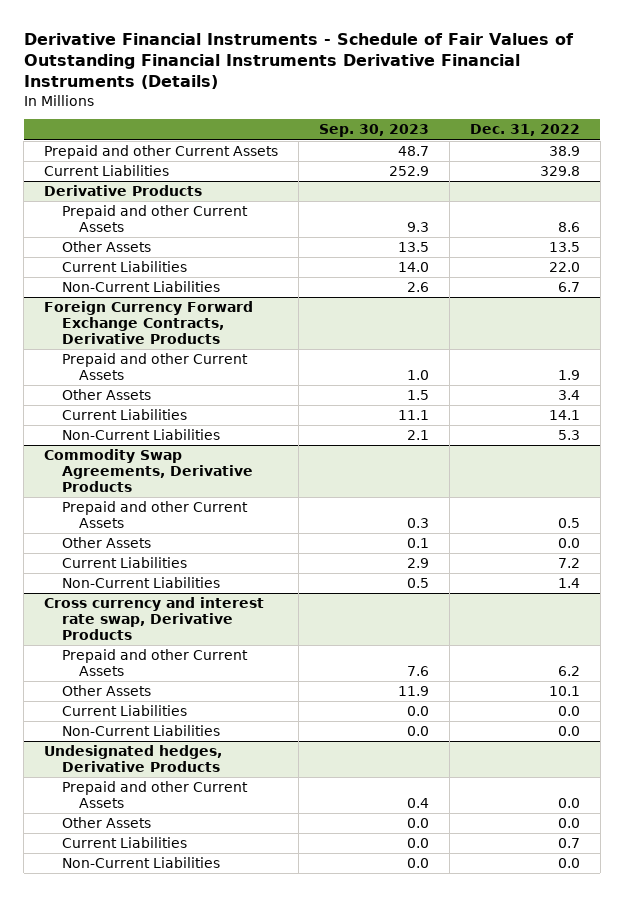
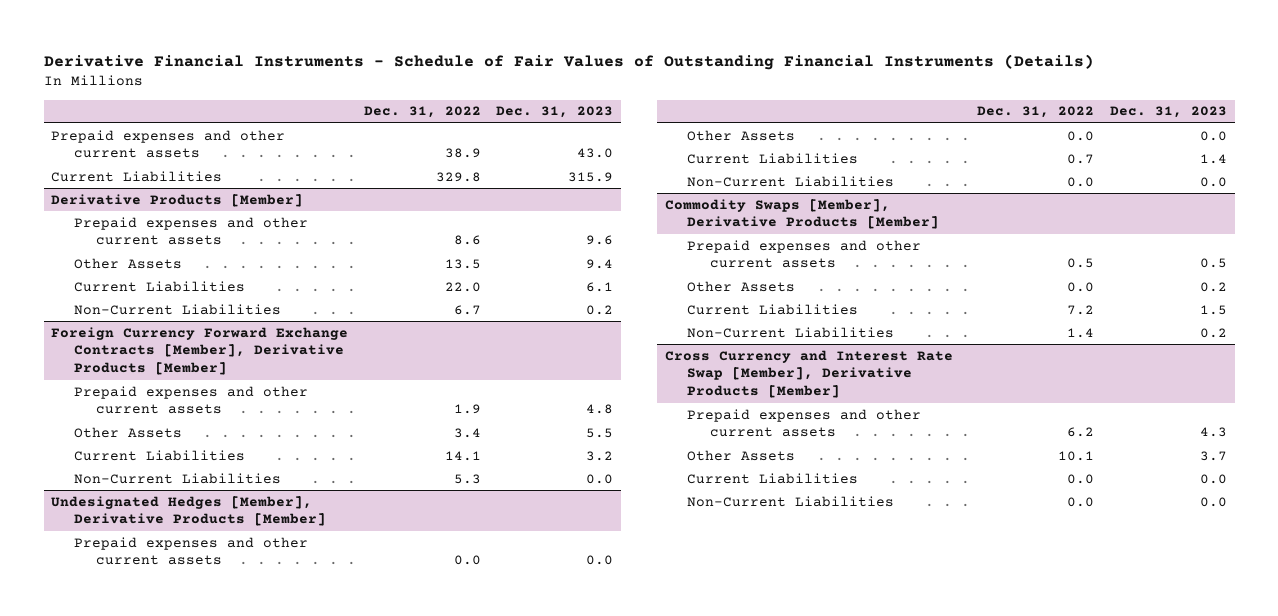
- Derivative Financial Instruments - Schedule of Fair Values of Outstanding Financial Instruments Derivative Financial Instruments (Details)
+ Derivative Financial Instruments - Schedule of Fair Values of Outstanding Financial Instruments (Details)
- | Sep. 30, 2023 | Dec. 31, 2022
+ | Dec. 31, 2022 | Dec. 31, 2023
- Prepaid and other Current Assets | 48.7 | 38.9
+ Prepaid expenses and other current assets | 38.9 | 43.0
- Derivative Products
- Prepaid and other Current Assets | 9.3 | 8.6
+ Derivative Products [Member]
+ Prepaid expenses and other current assets | 8.6 | 9.6
- Foreign Currency Forward Exchange Contracts, Derivative Products
- Prepaid and other Current Assets | 1.0 | 1.9
+ Foreign Currency Forward Exchange Contracts [Member], Derivative Products [Member]
+ Prepaid expenses and other current assets | 1.9 | 4.8
- Commodity Swap Agreements, Derivative Products
- Prepaid and other Current Assets | 0.3 | 0.5
+ Undesignated Hedges [Member], Derivative Products [Member]
+ Prepaid expenses and other current assets | 0.0 | 0.0
+ Current Liabilities | 0.7 | 1.4
+ Non-Current Liabilities | 0.0 | 0.0
+ Commodity Swaps [Member], Derivative Products [Member]
+ Prepaid expenses and other current assets | 0.5 | 0.5
+ Other Assets | 0.0 | 0.2
- Cross currency and interest rate swap, Derivative Products
- Prepaid and other Current Assets | 7.6 | 6.2
+ Cross Currency and Interest Rate Swap [Member], Derivative Products [Member]
+ Prepaid expenses and other current assets | 6.2 | 4.3
- Undesignated hedges, Derivative Products
- Prepaid and other Current Assets | 0.4 | 0.0
- Other Assets | 0.0 | 0.0
- Current Liabilities | 0.0 | 0.7
- Non-Current Liabilities | 0.0 | 0.0

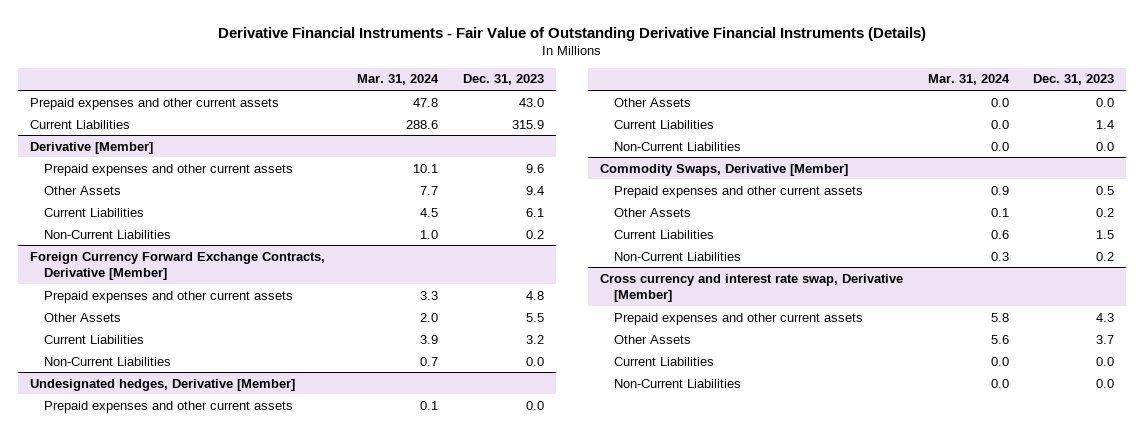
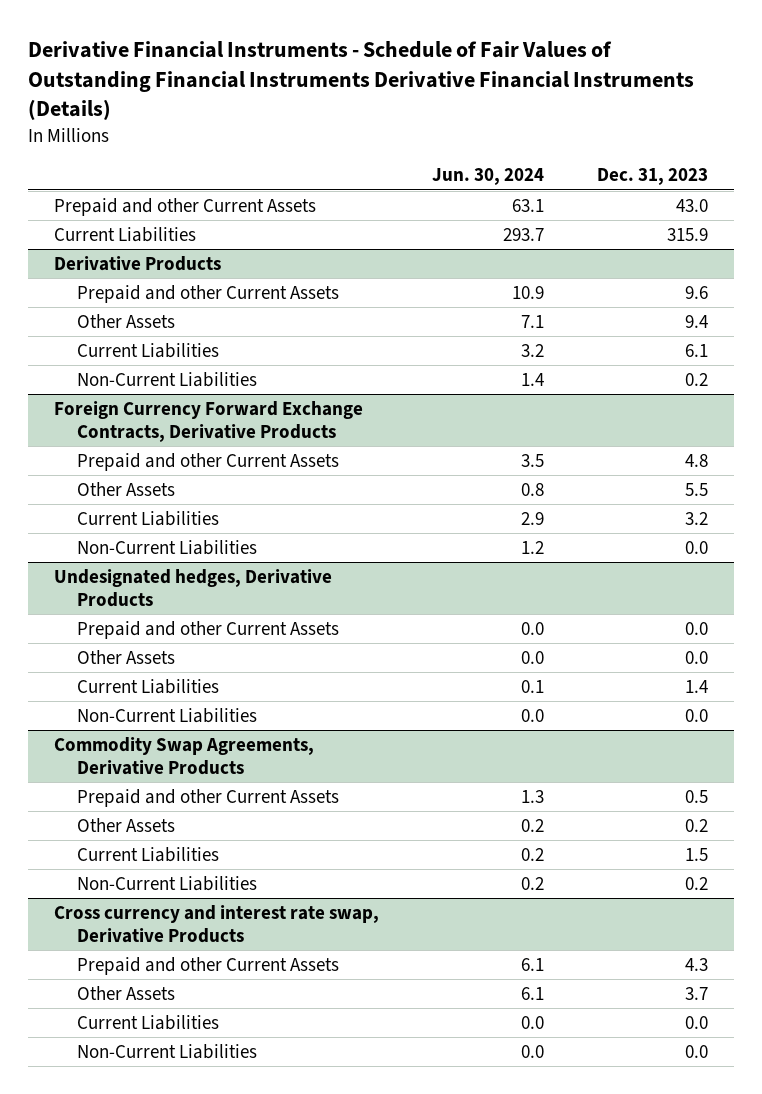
- Derivative Financial Instruments - Fair Value of Outstanding Derivative Financial Instruments (Details)
+ Derivative Financial Instruments - Schedule of Fair Values of Outstanding Financial Instruments Derivative Financial Instruments (Details)
- | Mar. 31, 2024 | Dec. 31, 2023
+ | Jun. 30, 2024 | Dec. 31, 2023
- Prepaid expenses and other current assets | 47.8 | 43.0
+ Prepaid and other Current Assets | 63.1 | 43.0
- Derivative [Member]
- Prepaid expenses and other current assets | 10.1 | 9.6
+ Derivative Products
+ Prepaid and other Current Assets | 10.9 | 9.6
- Foreign Currency Forward Exchange Contracts, Derivative [Member]
- Prepaid expenses and other current assets | 3.3 | 4.8
+ Foreign Currency Forward Exchange Contracts, Derivative Products
+ Prepaid and other Current Assets | 3.5 | 4.8
- Undesignated hedges, Derivative [Member]
- Prepaid expenses and other current assets | 0.1 | 0.0
+ Undesignated hedges, Derivative Products
+ Prepaid and other Current Assets | 0.0 | 0.0
- Commodity Swaps, Derivative [Member]
- Prepaid expenses and other current assets | 0.9 | 0.5
+ Commodity Swap Agreements, Derivative Products
+ Prepaid and other Current Assets | 1.3 | 0.5
- Cross currency and interest rate swap, Derivative [Member]
- Prepaid expenses and other current assets | 5.8 | 4.3
+ Cross currency and interest rate swap, Derivative Products
+ Prepaid and other Current Assets | 6.1 | 4.3

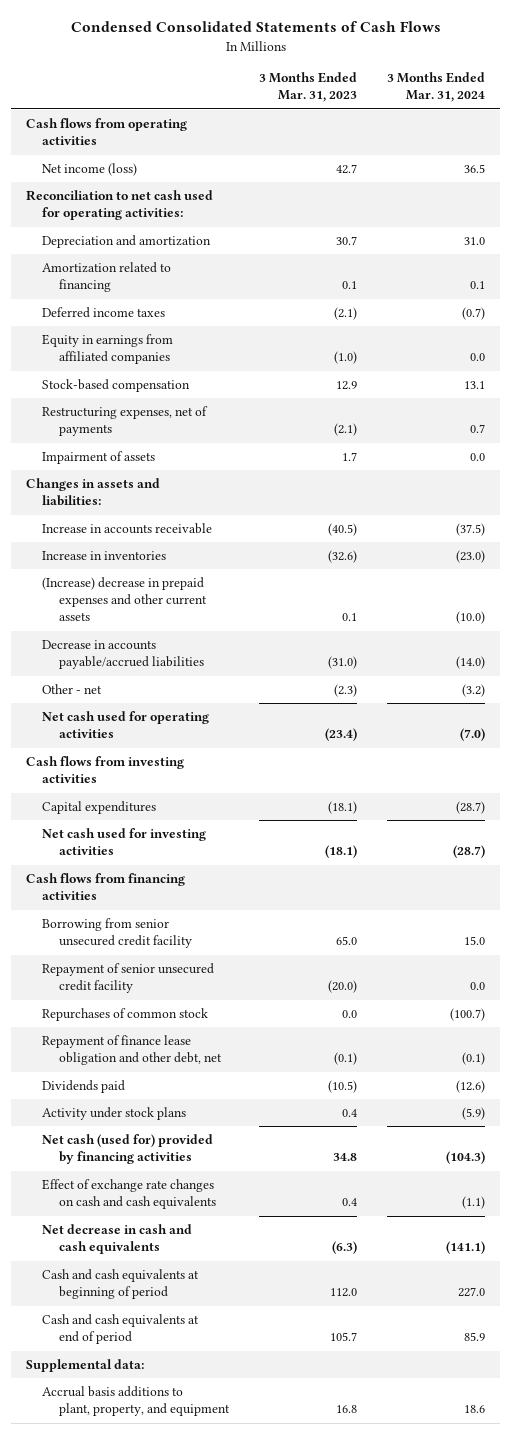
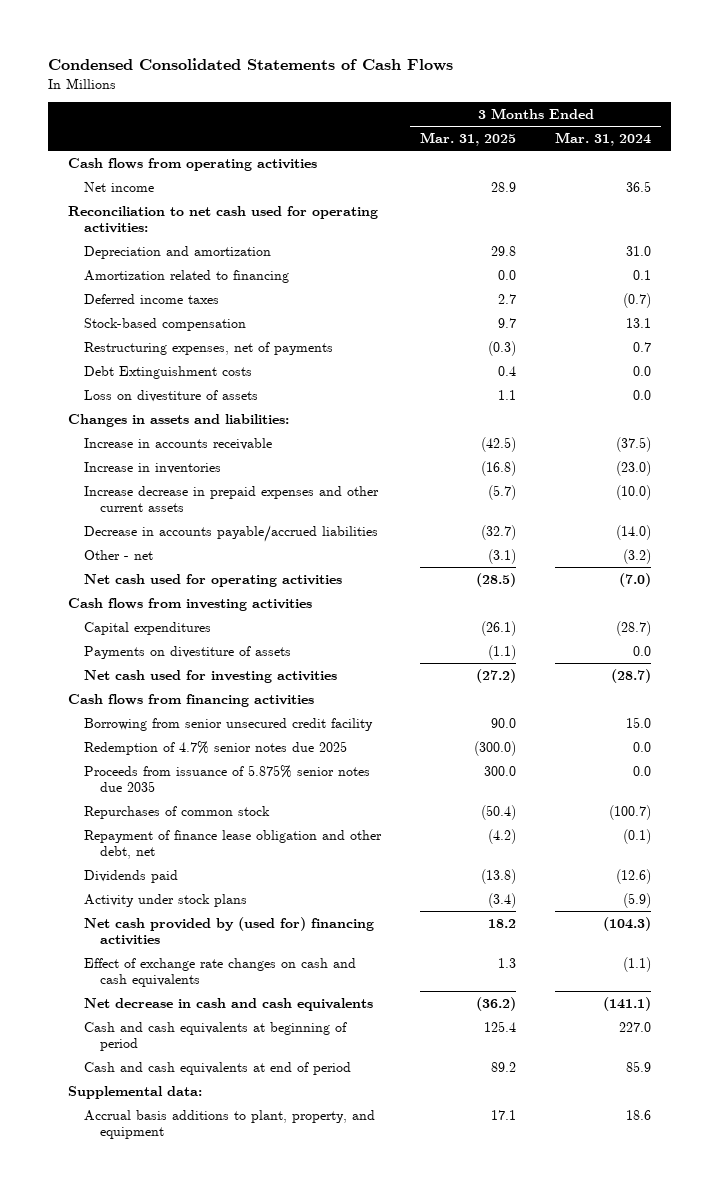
- | 3 Months Ended Mar. 31, 2023 | 3 Months Ended Mar. 31, 2024
+ | 3 Months Ended Mar. 31, 2025 | 3 Months Ended Mar. 31, 2024
- Net income (loss) | 42.7 | 36.5
+ Net income | 28.9 | 36.5
- Equity in earnings from affiliated companies | (1.0) | 0.0
- Impairment of assets | 1.7 | 0.0
+ Debt Extinguishment costs | 0.4 | 0.0
+ Loss on divestiture of assets | 1.1 | 0.0
- (Increase) decrease in prepaid expenses and other current assets | 0.1 | (10.0)
+ Increase decrease in prepaid expenses and other current assets | (5.7) | (10.0)
+ Payments on divestiture of assets | (1.1) | 0.0
- Repayment of senior unsecured credit facility | (20.0) | 0.0
+ Redemption of 4.7% senior notes due 2025 | (300.0) | 0.0
+ Proceeds from issuance of 5.875% senior notes due 2035 | 300.0 | 0.0
- Net cash (used for) provided by financing activities | 34.8 | (104.3)
+ Net cash provided by (used for) financing activities | 18.2 | (104.3)

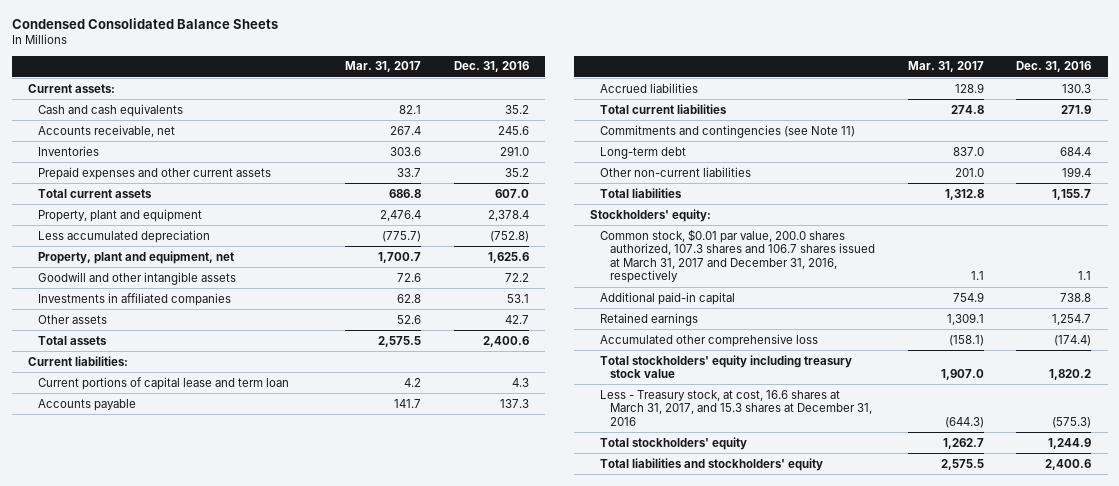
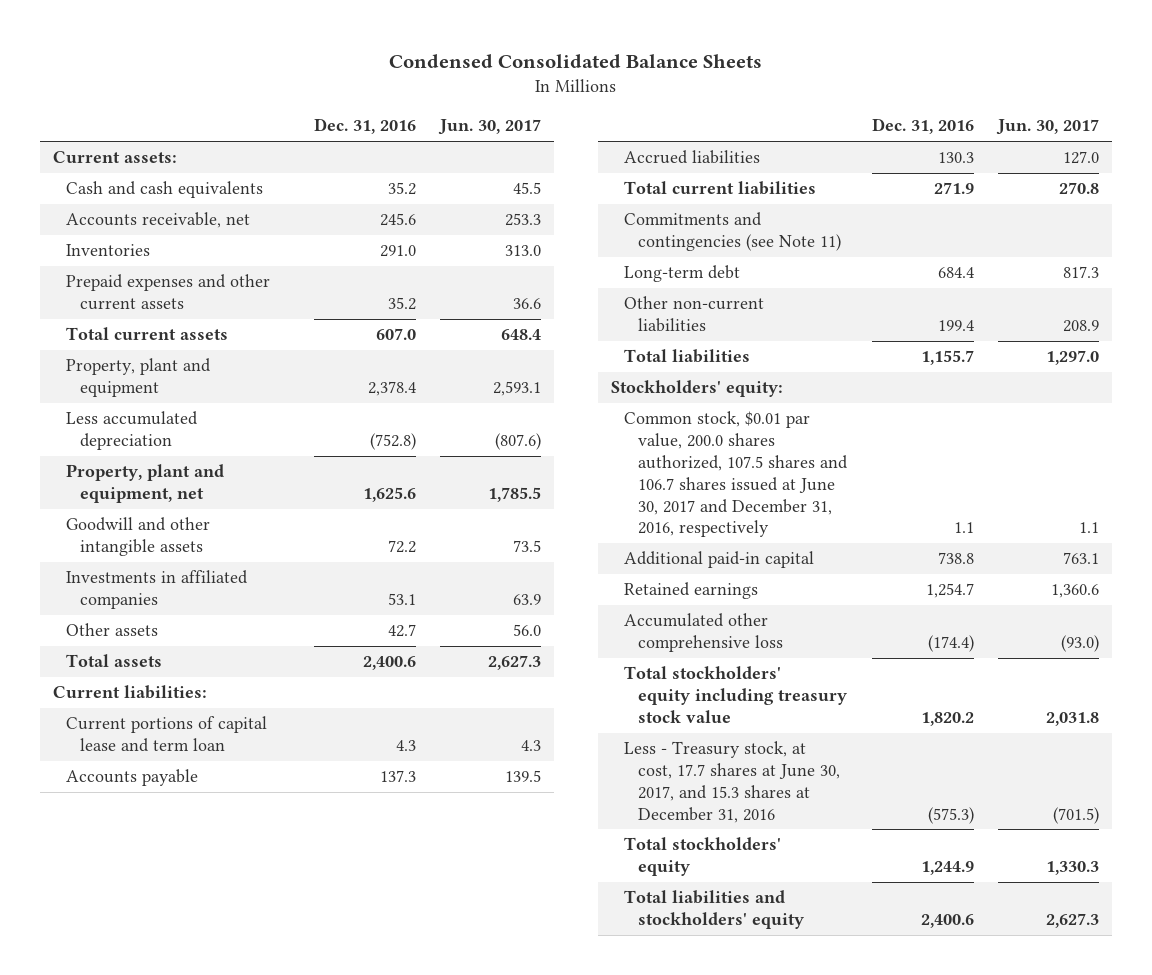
- | Mar. 31, 2017 | Dec. 31, 2016
+ | Dec. 31, 2016 | Jun. 30, 2017
- Common stock, $0.01 par value, 200.0 shares authorized, 107.3 shares and 106.7 shares issued at March 31, 2017 and December 31, 2016, respectively | 1.1 | 1.1
+ Common stock, $0.01 par value, 200.0 shares authorized, 107.5 shares and 106.7 shares issued at June 30, 2017 and December 31, 2016, respectively | 1.1 | 1.1
- Less - Treasury stock, at cost, 16.6 shares at March 31, 2017, and 15.3 shares at December 31, 2016 | (644.3) | (575.3)
+ Less - Treasury stock, at cost, 17.7 shares at June 30, 2017, and 15.3 shares at December 31, 2016 | (575.3) | (701.5)

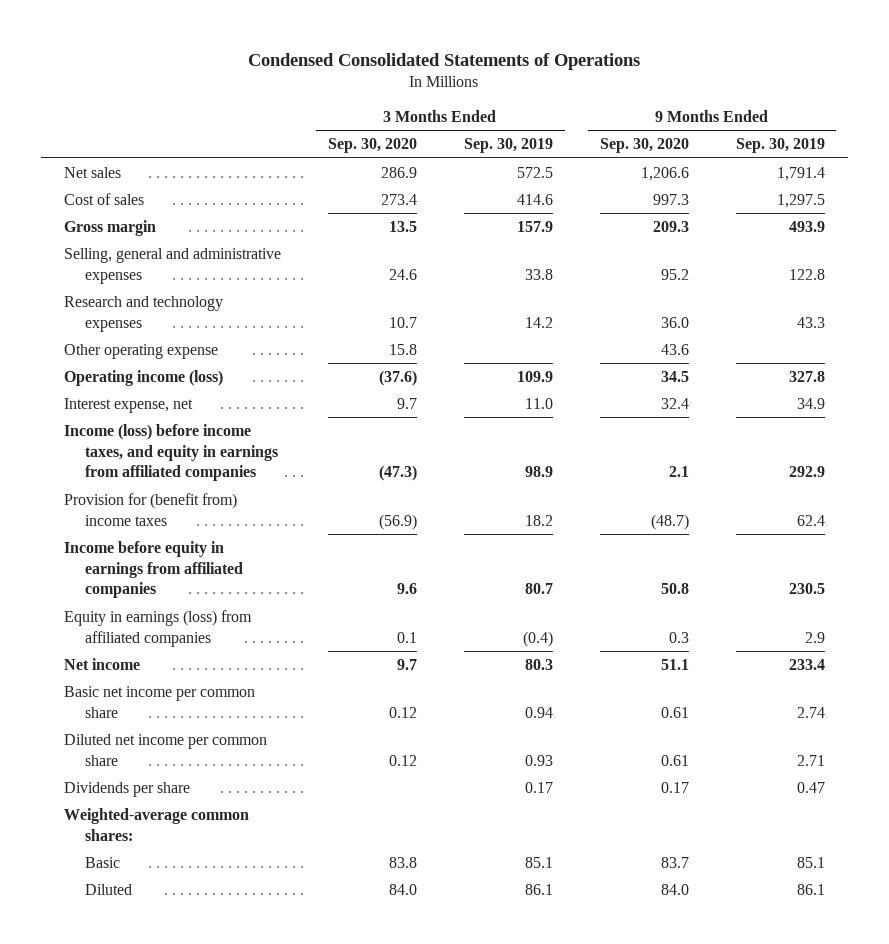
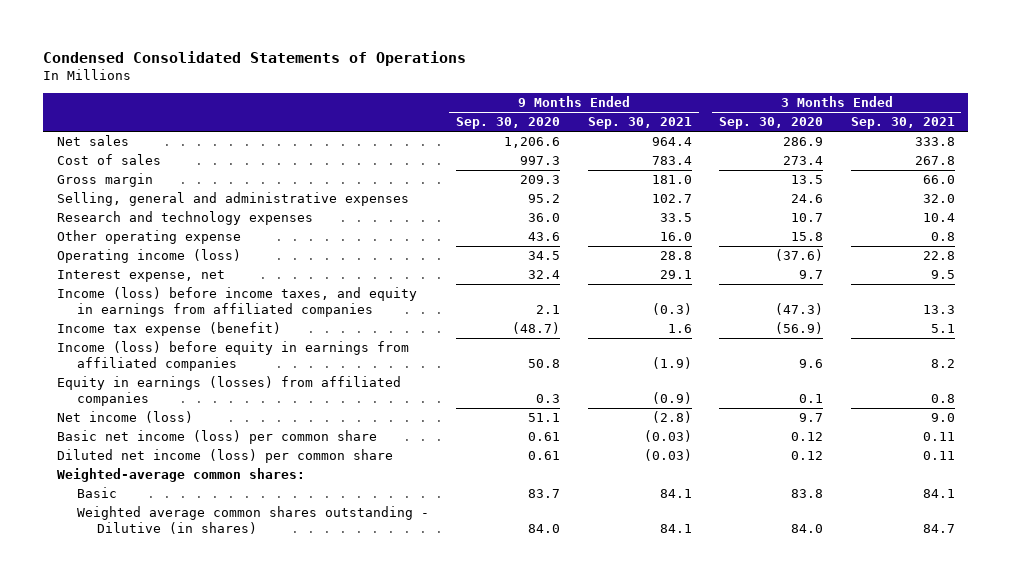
- | 3 Months Ended Sep. 30, 2020 | 3 Months Ended Sep. 30, 2019 | 9 Months Ended Sep. 30, 2020 | 9 Months Ended Sep. 30, 2019
+ | 9 Months Ended Sep. 30, 2020 | 9 Months Ended Sep. 30, 2021 | 3 Months Ended Sep. 30, 2020 | 3 Months Ended Sep. 30, 2021
- Provision for (benefit from) income taxes | (56.9) | 18.2 | (48.7) | 62.4
- Income before equity in earnings from affiliated companies | 9.6 | 80.7 | 50.8 | 230.5
- Equity in earnings (loss) from affiliated companies | 0.1 | (0.4) | 0.3 | 2.9
- Net income | 9.7 | 80.3 | 51.1 | 233.4
- Basic net income per common share | 0.12 | 0.94 | 0.61 | 2.74
- Diluted net income per common share | 0.12 | 0.93 | 0.61 | 2.71
- Dividends per share | | 0.17 | 0.17 | 0.47
+ Income tax expense (benefit) | (48.7) | 1.6 | (56.9) | 5.1
+ Income (loss) before equity in earnings from affiliated companies | 50.8 | (1.9) | 9.6 | 8.2
+ Equity in earnings (losses) from affiliated companies | 0.3 | (0.9) | 0.1 | 0.8
+ Net income (loss) | 51.1 | (2.8) | 9.7 | 9.0
+ Basic net income (loss) per common share | 0.61 | (0.03) | 0.12 | 0.11
+ Diluted net income (loss) per common share | 0.61 | (0.03) | 0.12 | 0.11
- Diluted | 84.0 | 86.1 | 84.0 | 86.1
+ Weighted average common shares outstanding - Dilutive (in shares) | 84.0 | 84.1 | 84.0 | 84.7

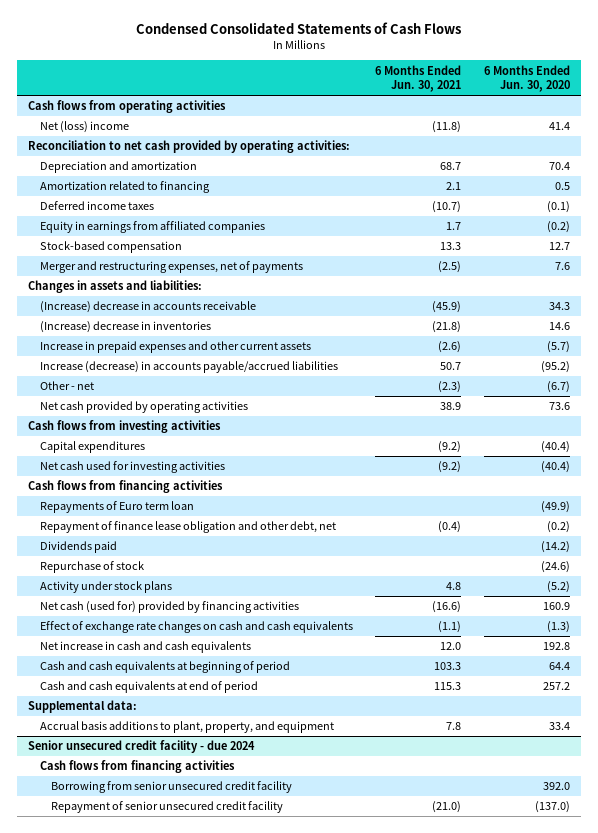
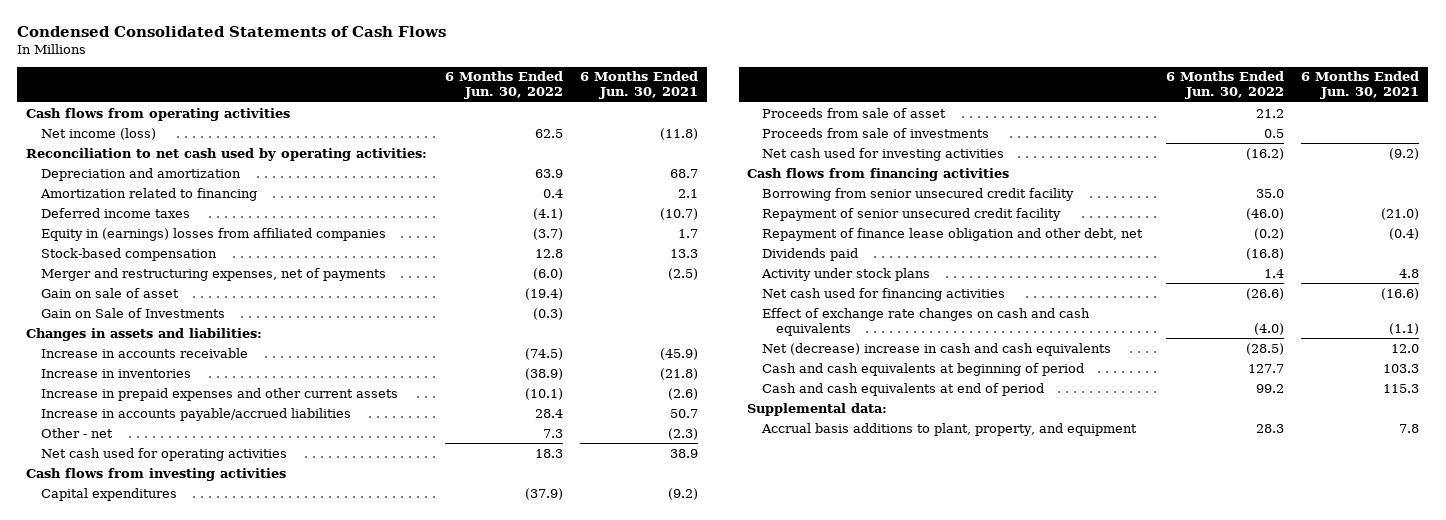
- | 6 Months Ended Jun. 30, 2021 | 6 Months Ended Jun. 30, 2020
+ | 6 Months Ended Jun. 30, 2022 | 6 Months Ended Jun. 30, 2021
- Net (loss) income | (11.8) | 41.4
- Reconciliation to net cash provided by operating activities:
+ Net income (loss) | 62.5 | (11.8)
+ Reconciliation to net cash used by operating activities:
- Equity in earnings from affiliated companies | 1.7 | (0.2)
+ Equity in (earnings) losses from affiliated companies | (3.7) | 1.7
+ Gain on sale of asset | (19.4) |
+ Gain on Sale of Investments | (0.3) |
- (Increase) decrease in accounts receivable | (45.9) | 34.3
- (Increase) decrease in inventories | (21.8) | 14.6
+ Increase in accounts receivable | (74.5) | (45.9)
+ Increase in inventories | (38.9) | (21.8)
- Increase (decrease) in accounts payable/accrued liabilities | 50.7 | (95.2)
+ Increase in accounts payable/accrued liabilities | 28.4 | 50.7
- Net cash provided by operating activities | 38.9 | 73.6
+ Net cash used for operating activities | 18.3 | 38.9
+ Proceeds from sale of asset | 21.2 |
+ Proceeds from sale of investments | 0.5 |
- Repayments of Euro term loan | | (49.9)
+ Borrowing from senior unsecured credit facility | 35.0 |
+ Repayment of senior unsecured credit facility | (46.0) | (21.0)
- Repurchase of stock | | (24.6)
- Net cash (used for) provided by financing activities | (16.6) | 160.9
+ Net cash used for financing activities | (26.6) | (16.6)
- Net increase in cash and cash equivalents | 12.0 | 192.8
+ Net (decrease) increase in cash and cash equivalents | (28.5) | 12.0
- Senior unsecured credit facility - due 2024
- Cash flows from financing activities
- Borrowing from senior unsecured credit facility | | 392.0
- Repayment of senior unsecured credit facility | (21.0) | (137.0)

